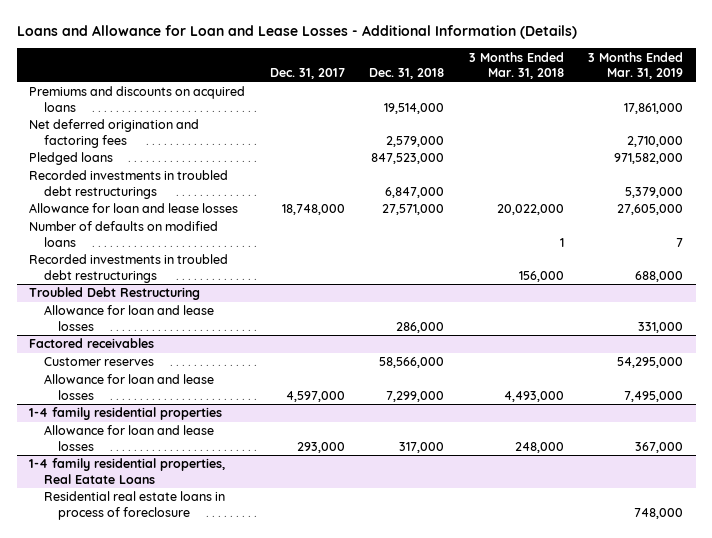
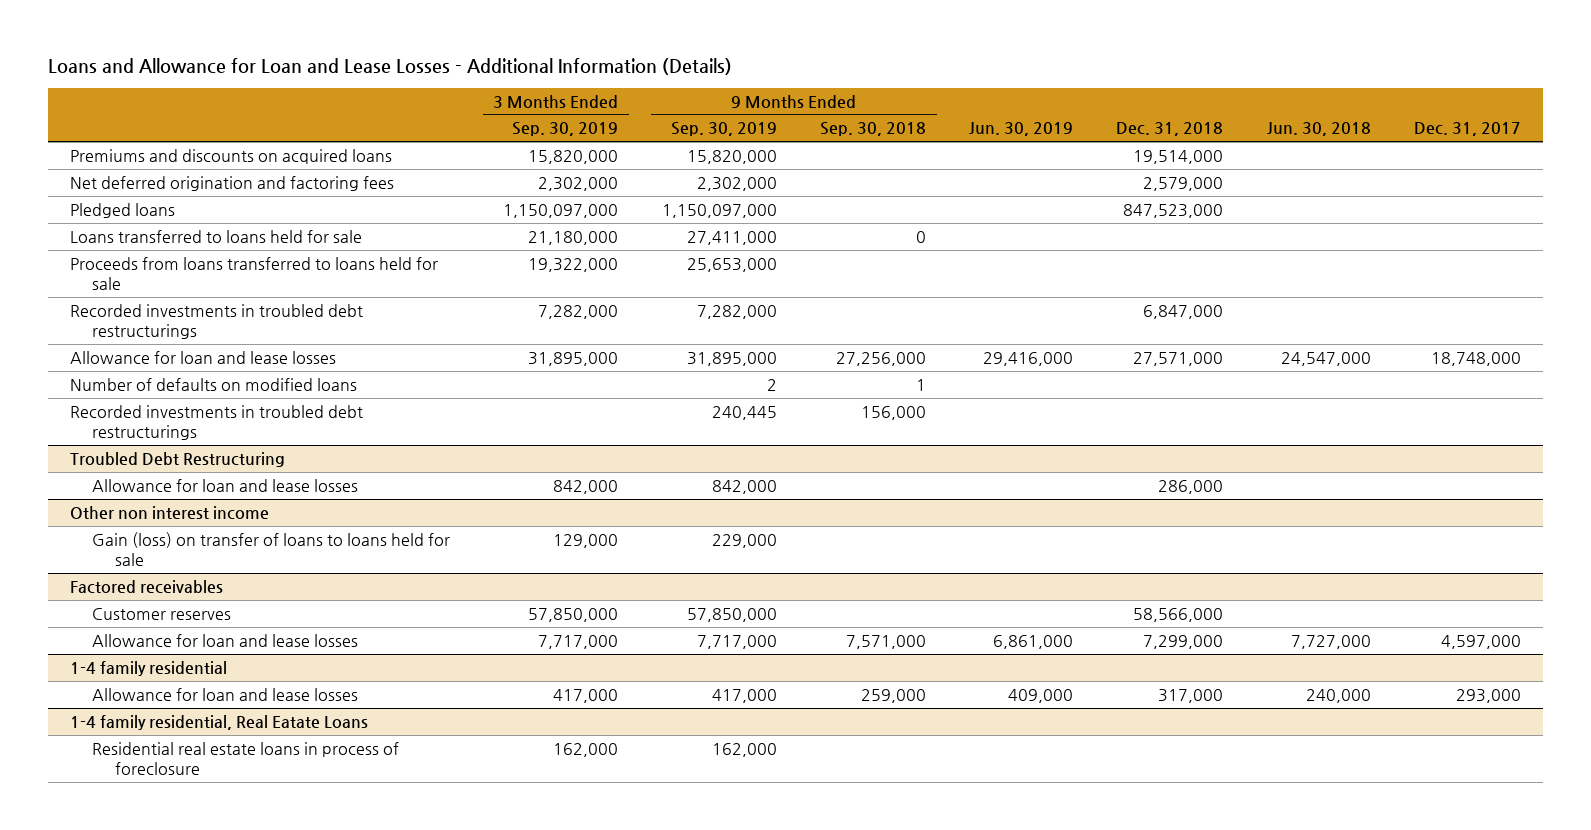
- | Dec. 31, 2017 | Dec. 31, 2018 | 3 Months Ended Mar. 31, 2018 | 3 Months Ended Mar. 31, 2019
+ | 3 Months Ended Sep. 30, 2019 | 9 Months Ended Sep. 30, 2019 | 9 Months Ended Sep. 30, 2018 | Jun. 30, 2019 | Dec. 31, 2018 | Jun. 30, 2018 | Dec. 31, 2017
+ Loans transferred to loans held for sale | 21,180,000 | 27,411,000 | 0 | | | |
+ Proceeds from loans transferred to loans held for sale | 19,322,000 | 25,653,000 | | | | |
+ Other non interest income
+ Gain (loss) on transfer of loans to loans held for sale | 129,000 | 229,000 | | | | |
- 1-4 family residential properties
+ 1-4 family residential
- 1-4 family residential properties, Real Eatate Loans
+ 1-4 family residential, Real Eatate Loans

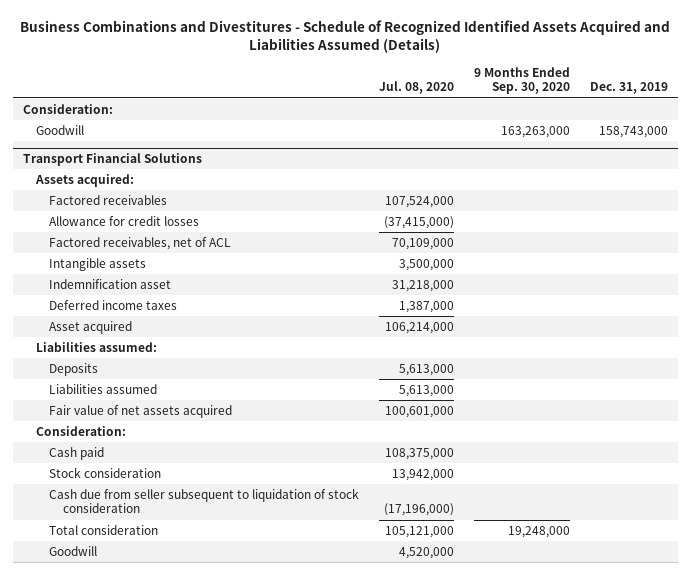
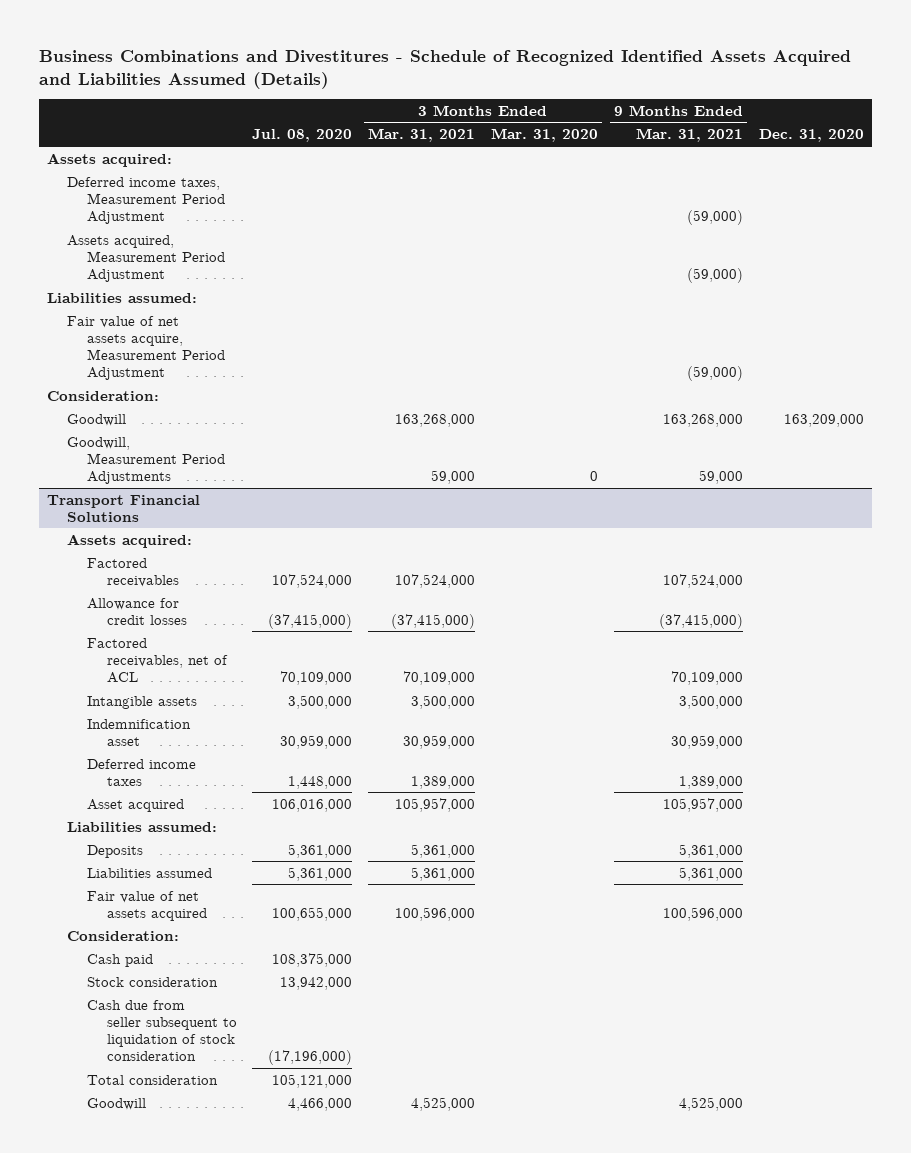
- | Jul. 08, 2020 | 9 Months Ended Sep. 30, 2020 | Dec. 31, 2019
+ | Jul. 08, 2020 | 3 Months Ended Mar. 31, 2021 | 3 Months Ended Mar. 31, 2020 | 9 Months Ended Mar. 31, 2021 | Dec. 31, 2020
+ Assets acquired:
+ Deferred income taxes, Measurement Period Adjustment | | | | (59,000) |
+ Assets acquired, Measurement Period Adjustment | | | | (59,000) |
+ Liabilities assumed:
+ Fair value of net assets acquire, Measurement Period Adjustment | | | | (59,000) |
+ Goodwill, Measurement Period Adjustments | | 59,000 | 0 | 59,000 |
@ Transport Financial Solutions
- Indemnification asset | 31,218,000 | |
- Deferred income taxes | 1,387,000 | |
- Asset acquired | 106,214,000 | |
+ Indemnification asset | 30,959,000 | 30,959,000 | | 30,959,000 |
+ Deferred income taxes | 1,448,000 | 1,389,000 | | 1,389,000 |
+ Asset acquired | 106,016,000 | 105,957,000 | | 105,957,000 |
- Deposits | 5,613,000 | |
- Liabilities assumed | 5,613,000 | |
- Fair value of net assets acquired | 100,601,000 | |
+ Deposits | 5,361,000 | 5,361,000 | | 5,361,000 |
+ Liabilities assumed | 5,361,000 | 5,361,000 | | 5,361,000 |
+ Fair value of net assets acquired | 100,655,000 | 100,596,000 | | 100,596,000 |
- Goodwill | 4,520,000 | |
+ Goodwill | 4,466,000 | 4,525,000 | | 4,525,000 |

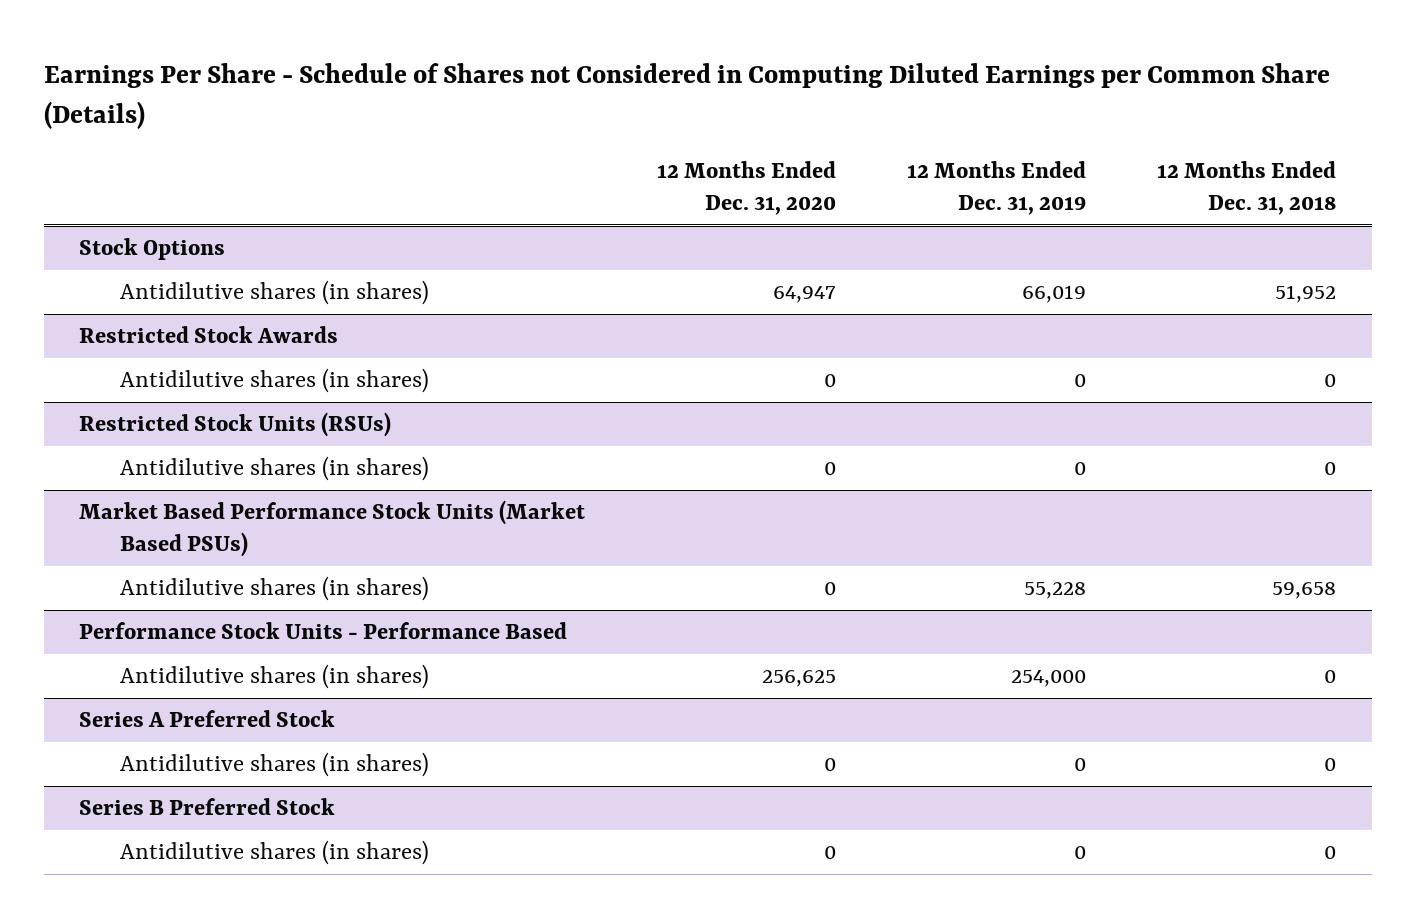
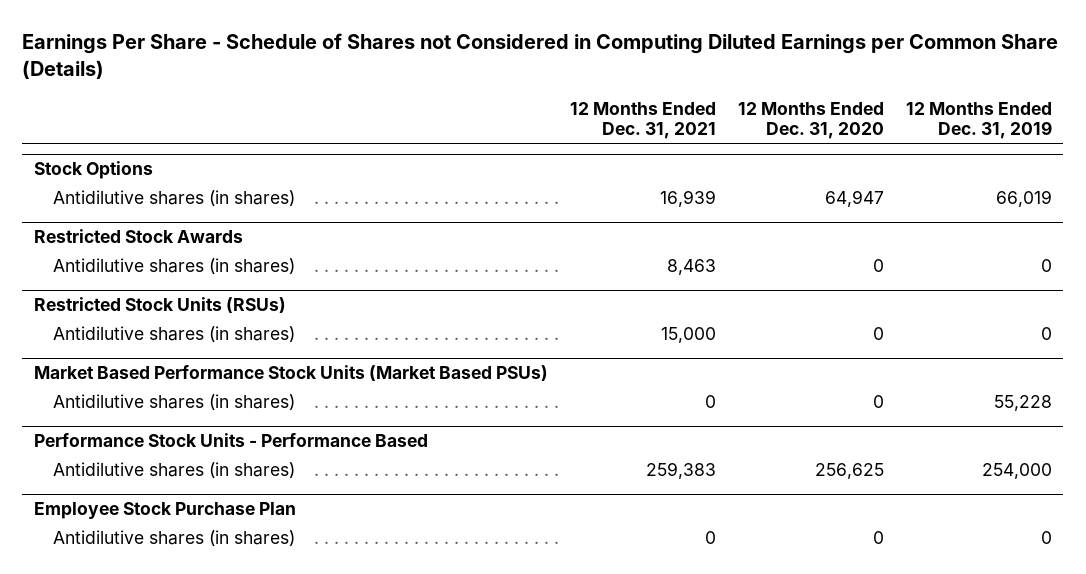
- | 12 Months Ended Dec. 31, 2020 | 12 Months Ended Dec. 31, 2019 | 12 Months Ended Dec. 31, 2018
+ | 12 Months Ended Dec. 31, 2021 | 12 Months Ended Dec. 31, 2020 | 12 Months Ended Dec. 31, 2019
- Series A Preferred Stock
- Antidilutive shares (in shares) | 0 | 0 | 0
- Series B Preferred Stock
+ Employee Stock Purchase Plan

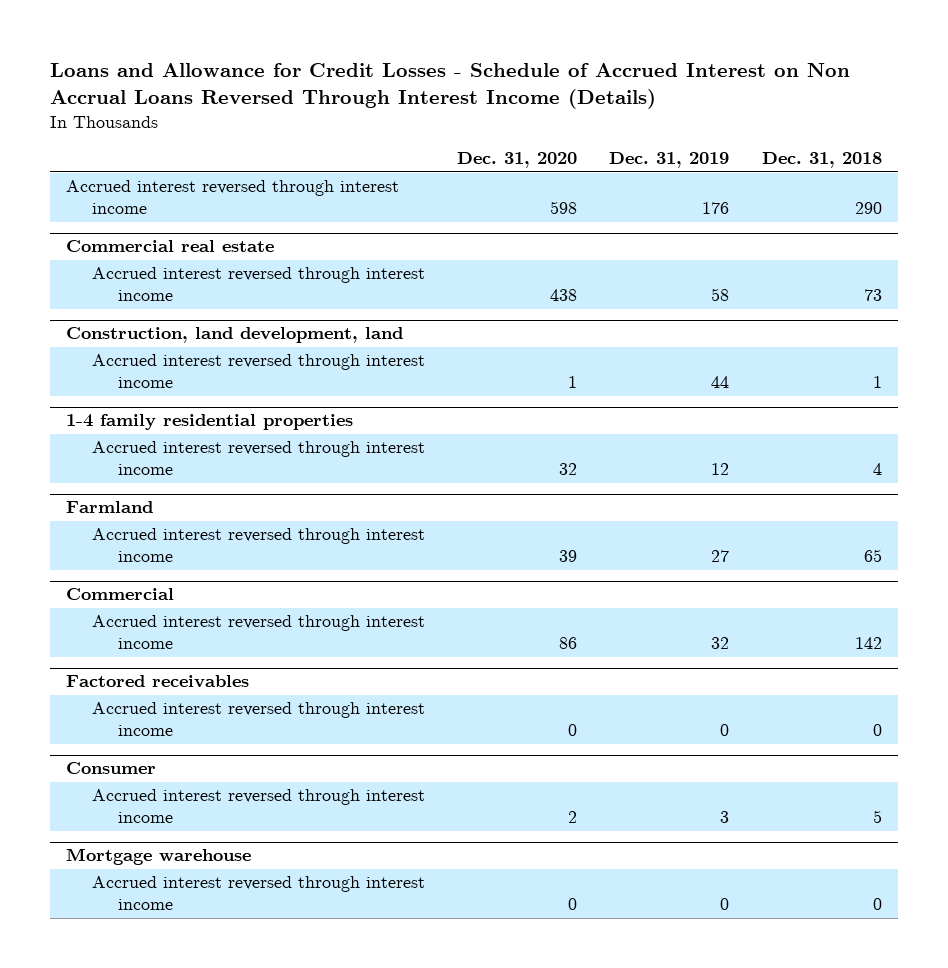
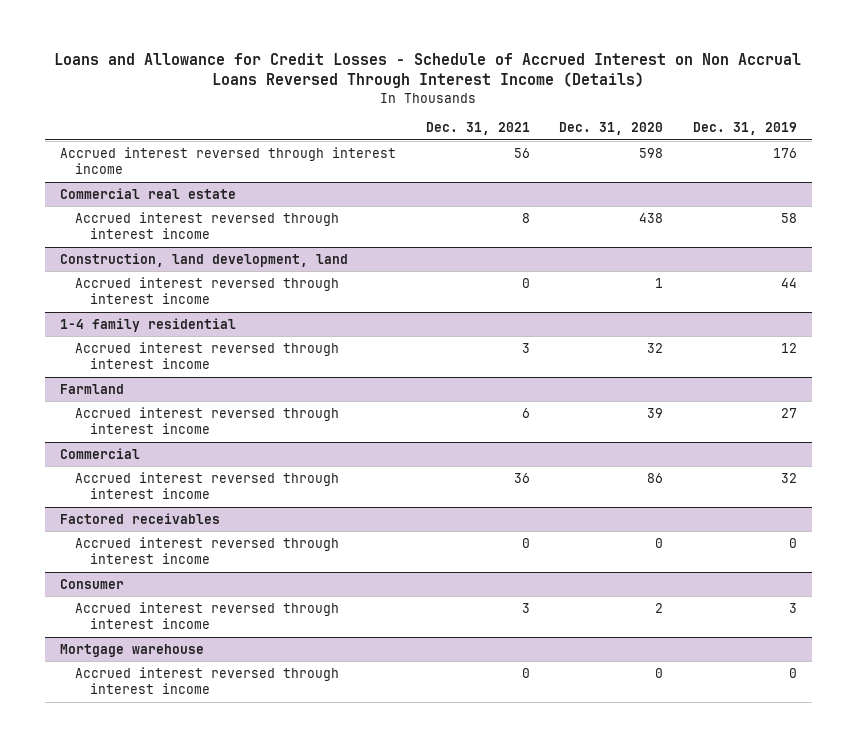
- | Dec. 31, 2020 | Dec. 31, 2019 | Dec. 31, 2018
+ | Dec. 31, 2021 | Dec. 31, 2020 | Dec. 31, 2019
- 1-4 family residential properties
+ 1-4 family residential

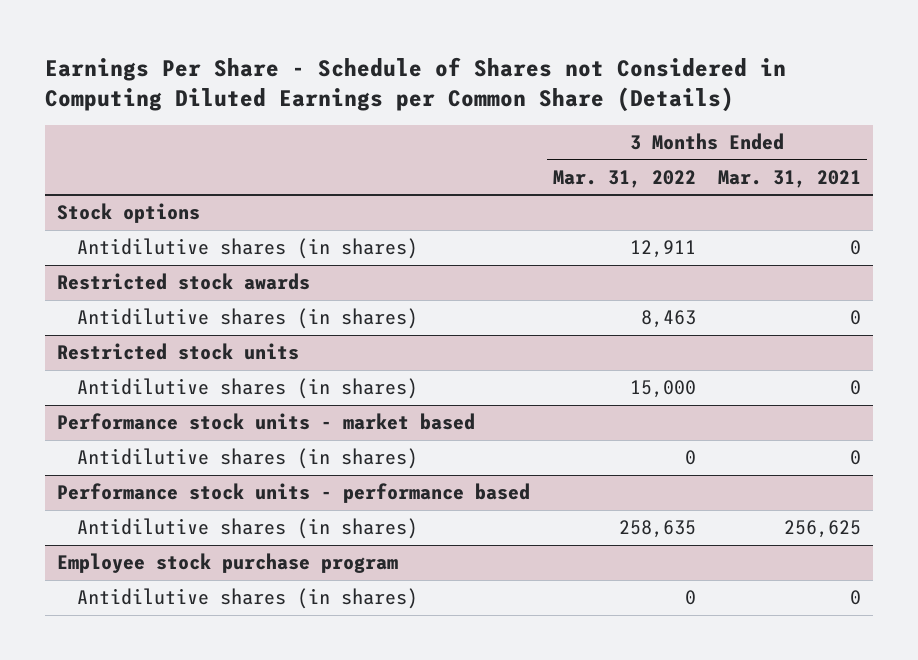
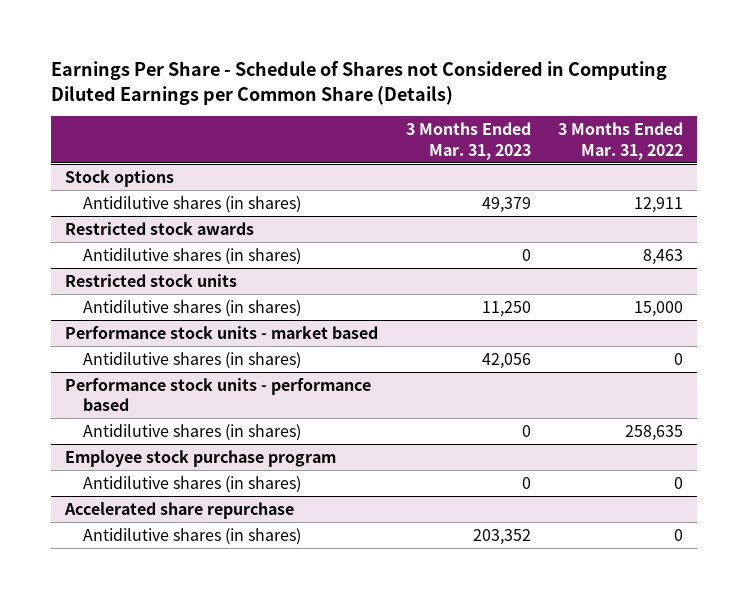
- | 3 Months Ended Mar. 31, 2022 | 3 Months Ended Mar. 31, 2021
+ | 3 Months Ended Mar. 31, 2023 | 3 Months Ended Mar. 31, 2022
+ Accelerated share repurchase
+ Antidilutive shares (in shares) | 203,352 | 0

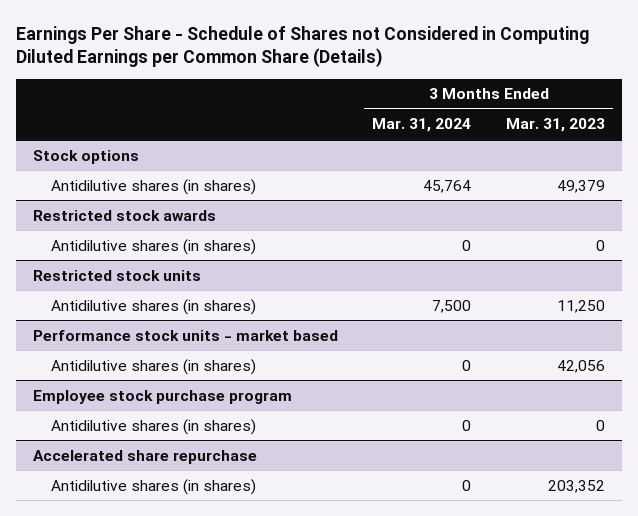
- | 3 Months Ended Mar. 31, 2023 | 3 Months Ended Mar. 31, 2022
+ | 3 Months Ended Mar. 31, 2024 | 3 Months Ended Mar. 31, 2023
- Performance stock units - performance based
- Antidilutive shares (in shares) | 0 | 258,635

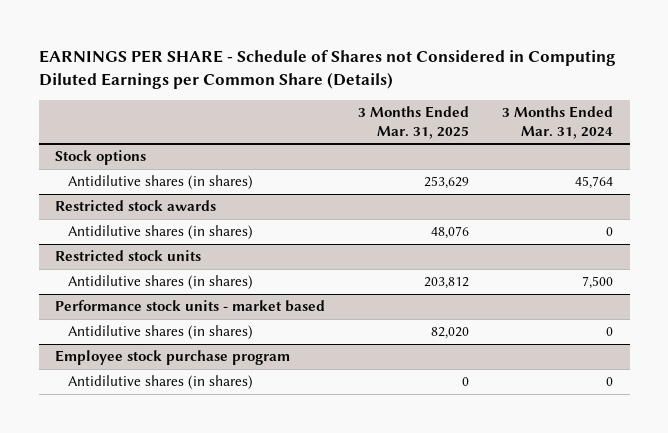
- Earnings Per Share - Schedule of Shares not Considered in Computing Diluted Earnings per Common Share (Details)
+ EARNINGS PER SHARE - Schedule of Shares not Considered in Computing Diluted Earnings per Common Share (Details)
- | 3 Months Ended Mar. 31, 2024 | 3 Months Ended Mar. 31, 2023
+ | 3 Months Ended Mar. 31, 2025 | 3 Months Ended Mar. 31, 2024
- Accelerated share repurchase
- Antidilutive shares (in shares) | 0 | 203,352

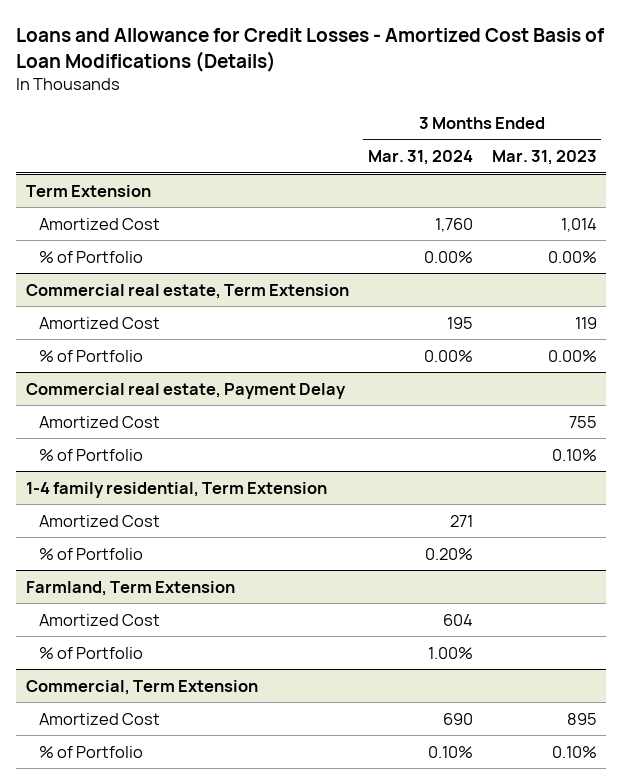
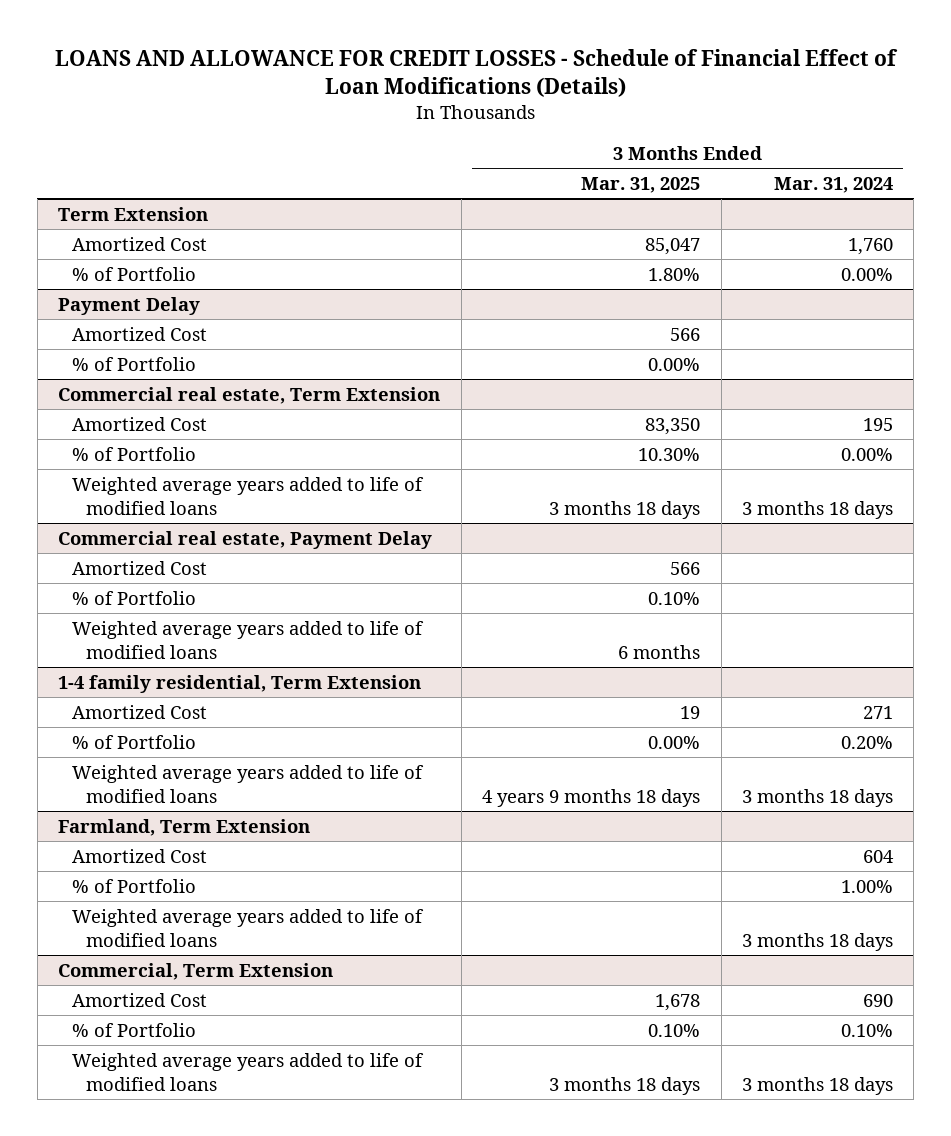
- Loans and Allowance for Credit Losses - Amortized Cost Basis of Loan Modifications (Details)
+ LOANS AND ALLOWANCE FOR CREDIT LOSSES - Schedule of Financial Effect of Loan Modifications (Details)
- | 3 Months Ended Mar. 31, 2024 | 3 Months Ended Mar. 31, 2023
+ | 3 Months Ended Mar. 31, 2025 | 3 Months Ended Mar. 31, 2024
+ Payment Delay
+ Amortized Cost | 566 |
+ % of Portfolio | 0.00% |
@ Commercial real estate, Term Extension
+ Weighted average years added to life of modified loans | 3 months 18 days | 3 months 18 days
@ Commercial real estate, Payment Delay
+ Weighted average years added to life of modified loans | 6 months |
@ 1-4 family residential, Term Extension
+ Weighted average years added to life of modified loans | 4 years 9 months 18 days | 3 months 18 days
@ Farmland, Term Extension
+ Weighted average years added to life of modified loans | | 3 months 18 days
@ Commercial, Term Extension
+ Weighted average years added to life of modified loans | 3 months 18 days | 3 months 18 days

